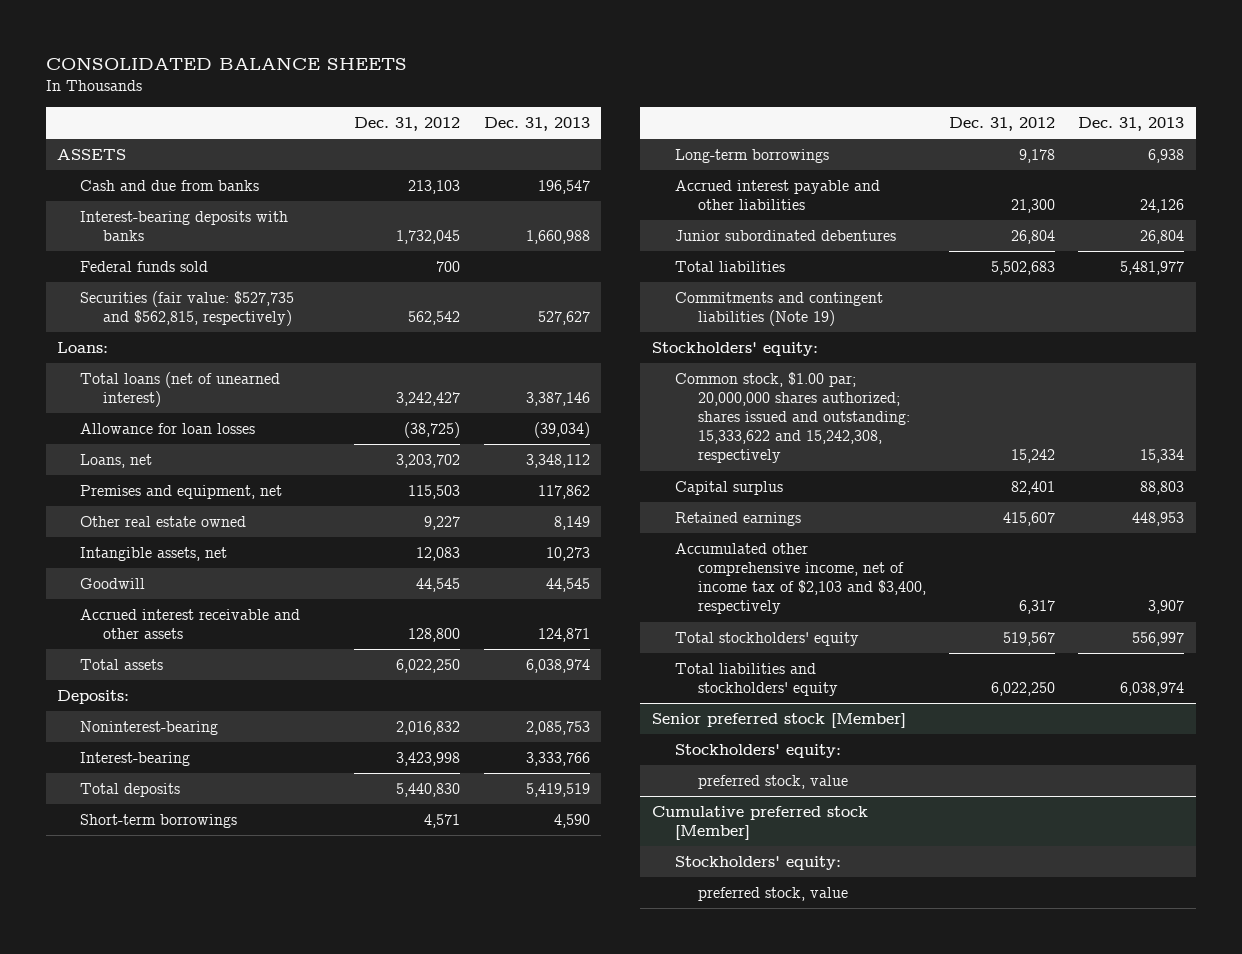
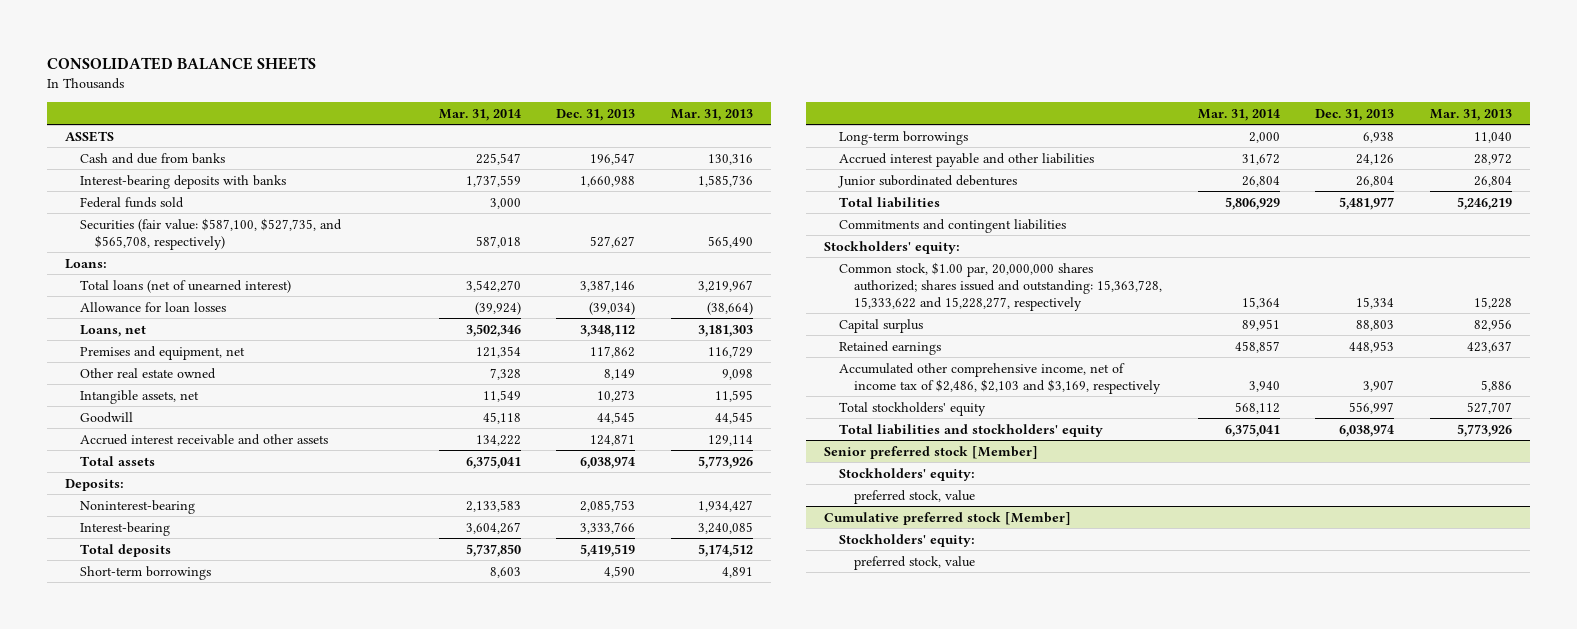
- | Dec. 31, 2012 | Dec. 31, 2013
+ | Mar. 31, 2014 | Dec. 31, 2013 | Mar. 31, 2013
- Securities (fair value: $527,735 and $562,815, respectively) | 562,542 | 527,627
+ Securities (fair value: $587,100, $527,735, and $565,708, respectively) | 587,018 | 527,627 | 565,490
- Commitments and contingent liabilities (Note 19)
+ Commitments and contingent liabilities
- Common stock, $1.00 par; 20,000,000 shares authorized; shares issued and outstanding: 15,333,622 and 15,242,308, respectively | 15,242 | 15,334
+ Common stock, $1.00 par, 20,000,000 shares authorized; shares issued and outstanding: 15,363,728, 15,333,622 and 15,228,277, respectively | 15,364 | 15,334 | 15,228
- Accumulated other comprehensive income, net of income tax of $2,103 and $3,400, respectively | 6,317 | 3,907
+ Accumulated other comprehensive income, net of income tax of $2,486, $2,103 and $3,169, respectively | 3,940 | 3,907 | 5,886

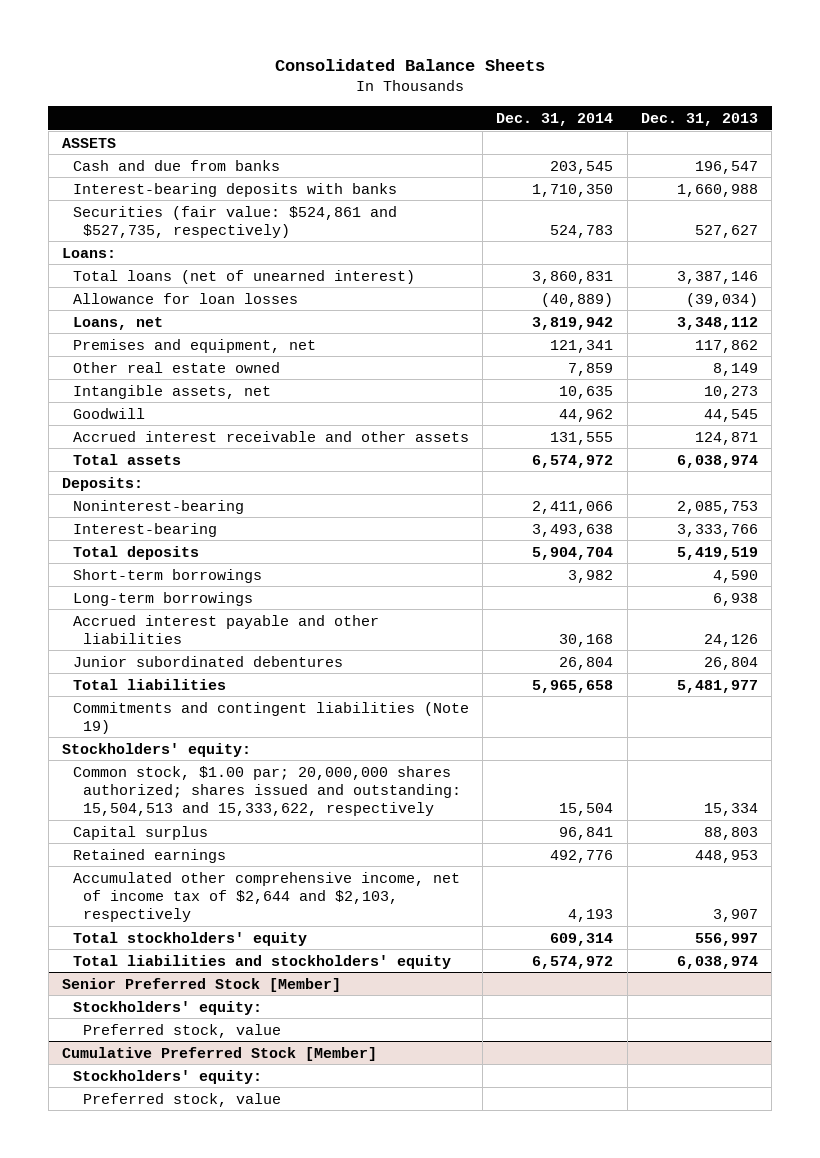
- CONSOLIDATED BALANCE SHEETS
+ Consolidated Balance Sheets
- | Mar. 31, 2014 | Dec. 31, 2013 | Mar. 31, 2013
+ | Dec. 31, 2014 | Dec. 31, 2013
- Federal funds sold | 3,000 | |
- Securities (fair value: $587,100, $527,735, and $565,708, respectively) | 587,018 | 527,627 | 565,490
+ Securities (fair value: $524,861 and $527,735, respectively) | 524,783 | 527,627
- Commitments and contingent liabilities
+ Commitments and contingent liabilities (Note 19)
- Common stock, $1.00 par, 20,000,000 shares authorized; shares issued and outstanding: 15,363,728, 15,333,622 and 15,228,277, respectively | 15,364 | 15,334 | 15,228
+ Common stock, $1.00 par; 20,000,000 shares authorized; shares issued and outstanding: 15,504,513 and 15,333,622, respectively | 15,504 | 15,334
- Accumulated other comprehensive income, net of income tax of $2,486, $2,103 and $3,169, respectively | 3,940 | 3,907 | 5,886
+ Accumulated other comprehensive income, net of income tax of $2,644 and $2,103, respectively | 4,193 | 3,907
- Senior preferred stock [Member]
+ Senior Preferred Stock [Member]
- preferred stock, value
- Cumulative preferred stock [Member]
+ Preferred stock, value
+ Cumulative Preferred Stock [Member]
- preferred stock, value
+ Preferred stock, value

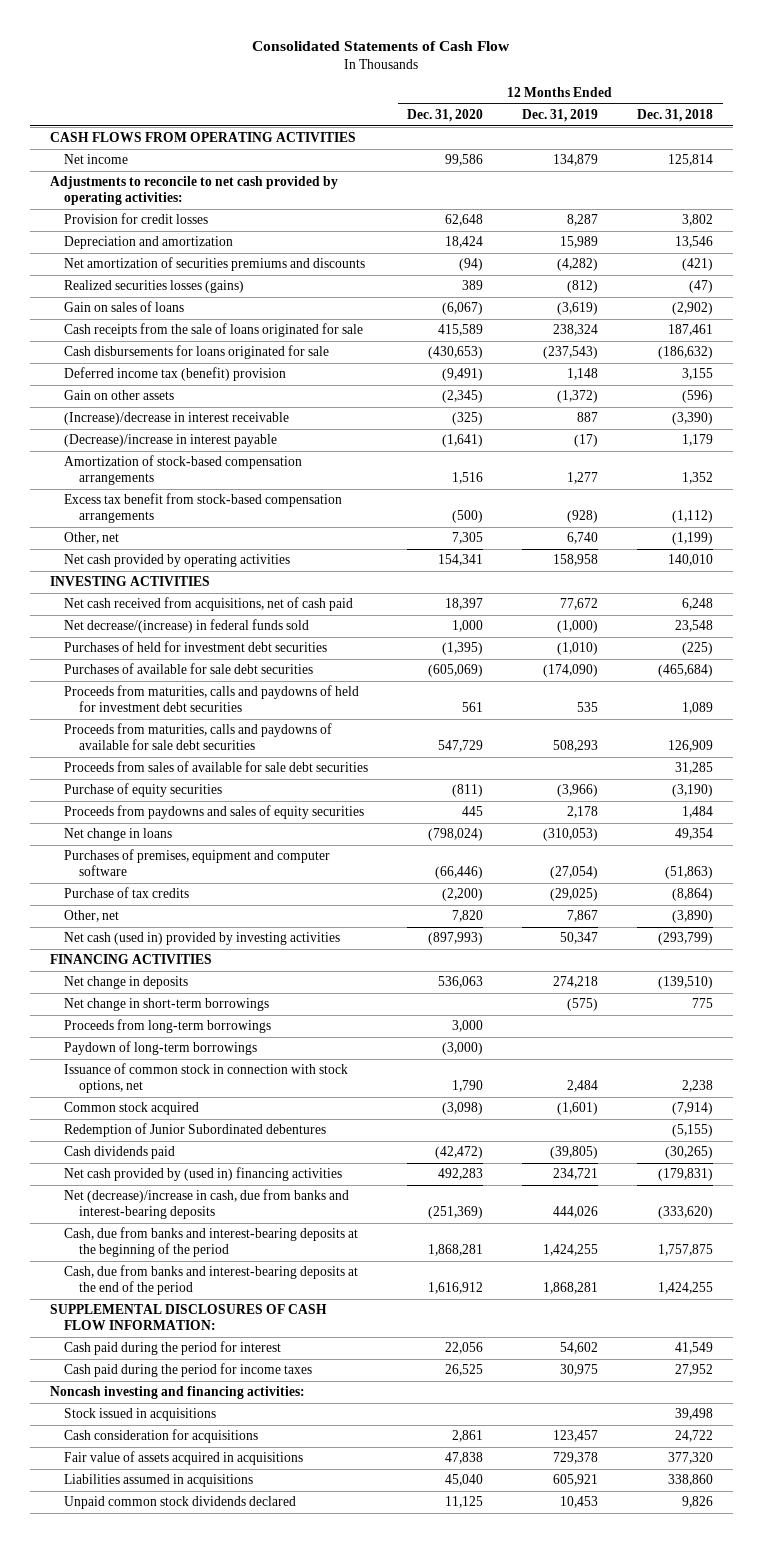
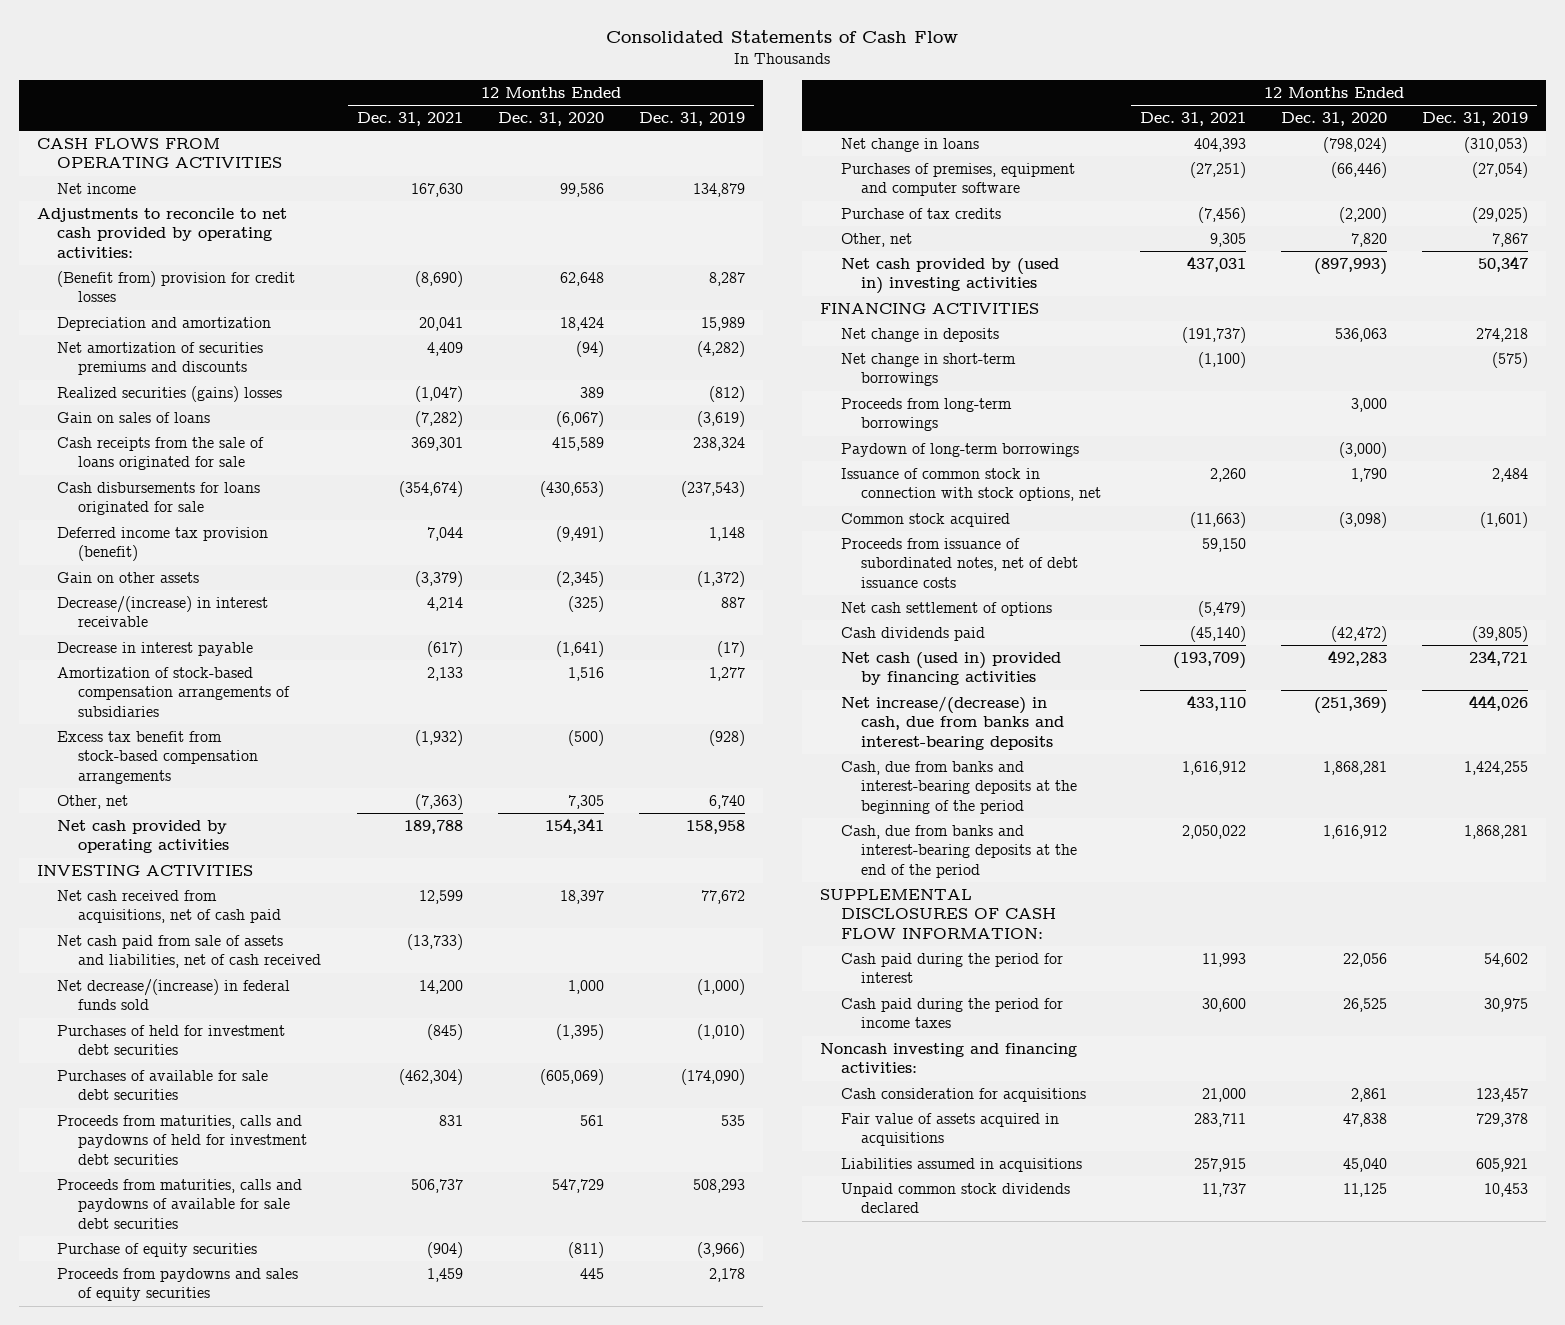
- | 12 Months Ended Dec. 31, 2020 | 12 Months Ended Dec. 31, 2019 | 12 Months Ended Dec. 31, 2018
+ | 12 Months Ended Dec. 31, 2021 | 12 Months Ended Dec. 31, 2020 | 12 Months Ended Dec. 31, 2019
- Provision for credit losses | 62,648 | 8,287 | 3,802
+ (Benefit from) provision for credit losses | (8,690) | 62,648 | 8,287
- Realized securities losses (gains) | 389 | (812) | (47)
+ Realized securities (gains) losses | (1,047) | 389 | (812)
- Deferred income tax (benefit) provision | (9,491) | 1,148 | 3,155
+ Deferred income tax provision (benefit) | 7,044 | (9,491) | 1,148
- (Increase)/decrease in interest receivable | (325) | 887 | (3,390)
- (Decrease)/increase in interest payable | (1,641) | (17) | 1,179
- Amortization of stock-based compensation arrangements | 1,516 | 1,277 | 1,352
+ Decrease/(increase) in interest receivable | 4,214 | (325) | 887
+ Decrease in interest payable | (617) | (1,641) | (17)
+ Amortization of stock-based compensation arrangements of subsidiaries | 2,133 | 1,516 | 1,277
+ Net cash paid from sale of assets and liabilities, net of cash received | (13,733) | |
- Proceeds from sales of available for sale debt securities | | | 31,285
- Net cash (used in) provided by investing activities | (897,993) | 50,347 | (293,799)
+ Net cash provided by (used in) investing activities | 437,031 | (897,993) | 50,347
- Redemption of Junior Subordinated debentures | | | (5,155)
+ Proceeds from issuance of subordinated notes, net of debt issuance costs | 59,150 | |
+ Net cash settlement of options | (5,479) | |
- Net cash provided by (used in) financing activities | 492,283 | 234,721 | (179,831)
- Net (decrease)/increase in cash, due from banks and interest-bearing deposits | (251,369) | 444,026 | (333,620)
+ Net cash (used in) provided by financing activities | (193,709) | 492,283 | 234,721
+ Net increase/(decrease) in cash, due from banks and interest-bearing deposits | 433,110 | (251,369) | 444,026
- Stock issued in acquisitions | | | 39,498

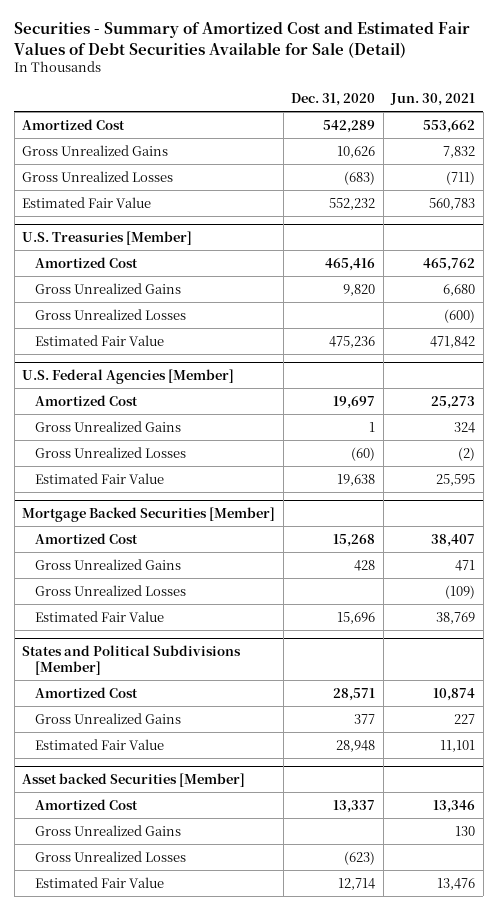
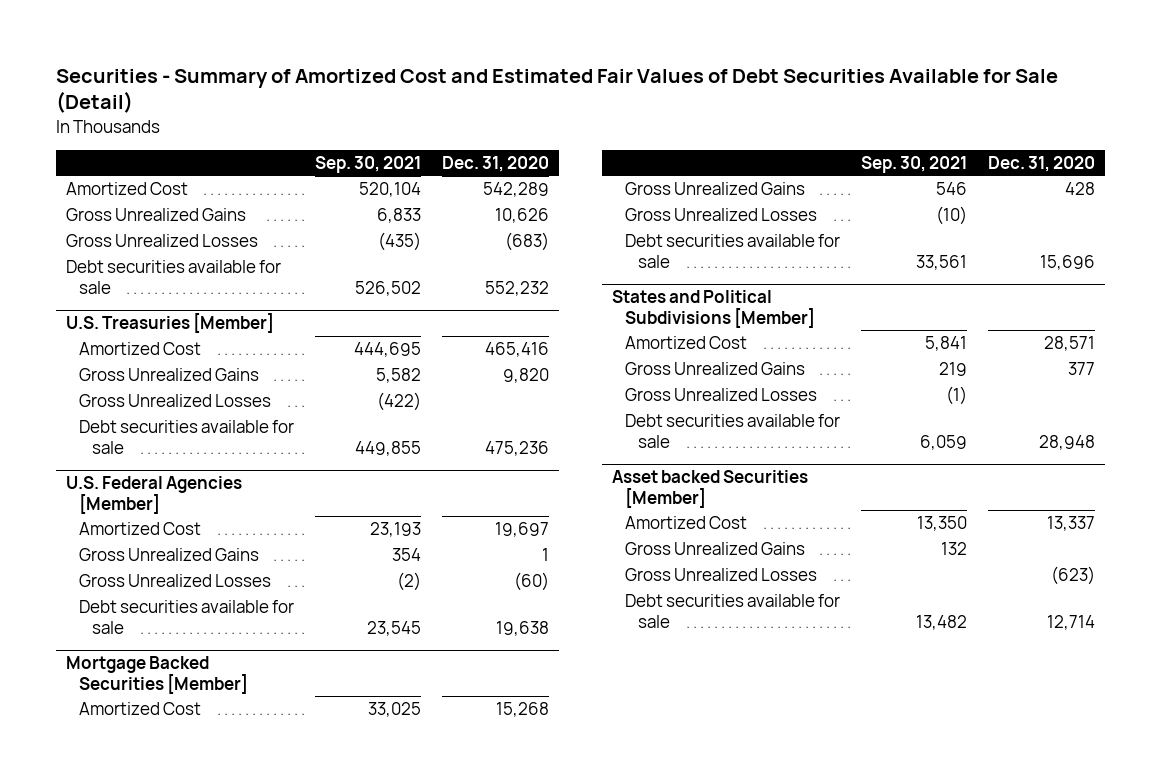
- | Dec. 31, 2020 | Jun. 30, 2021
+ | Sep. 30, 2021 | Dec. 31, 2020
- Estimated Fair Value | 552,232 | 560,783
+ Debt securities available for sale | 526,502 | 552,232
@ U.S. Treasuries [Member]
- Estimated Fair Value | 475,236 | 471,842
+ Debt securities available for sale | 449,855 | 475,236
@ U.S. Federal Agencies [Member]
- Estimated Fair Value | 19,638 | 25,595
+ Debt securities available for sale | 23,545 | 19,638
@ Mortgage Backed Securities [Member]
- Estimated Fair Value | 15,696 | 38,769
+ Debt securities available for sale | 33,561 | 15,696
@ States and Political Subdivisions [Member]
- Estimated Fair Value | 28,948 | 11,101
+ Gross Unrealized Losses | (1) |
+ Debt securities available for sale | 6,059 | 28,948
@ Asset backed Securities [Member]
- Estimated Fair Value | 12,714 | 13,476
+ Debt securities available for sale | 13,482 | 12,714

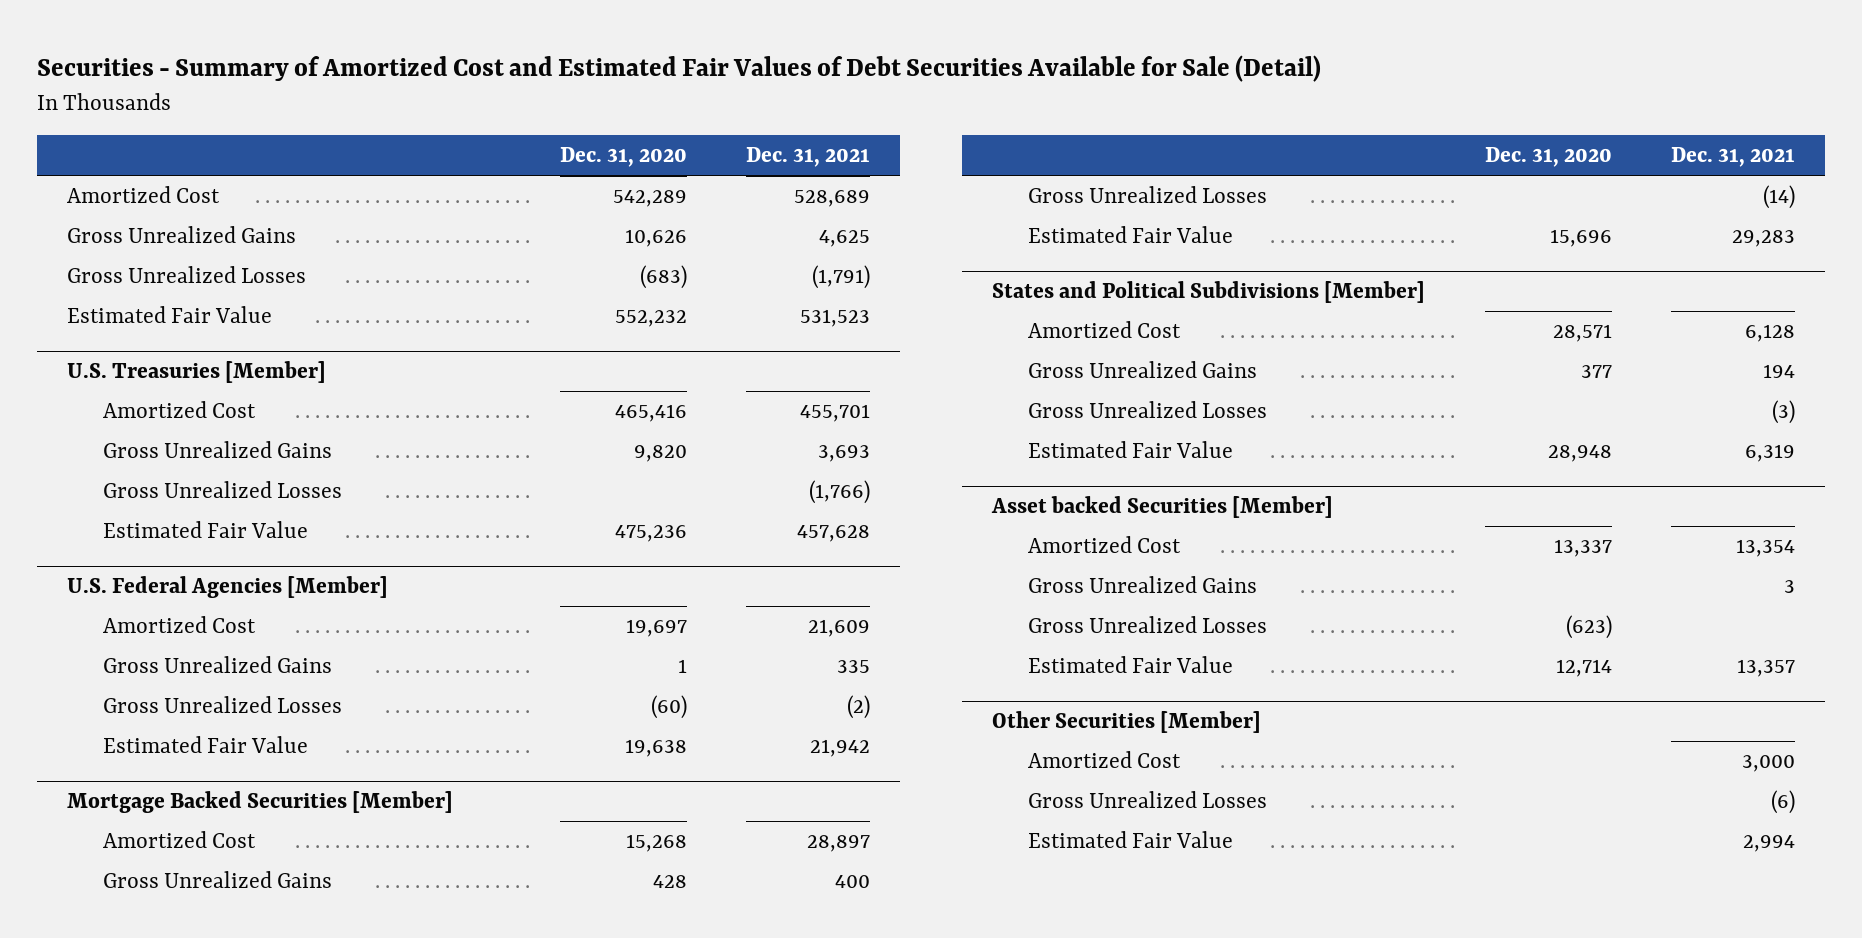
- | Sep. 30, 2021 | Dec. 31, 2020
+ | Dec. 31, 2020 | Dec. 31, 2021
- Debt securities available for sale | 526,502 | 552,232
+ Estimated Fair Value | 552,232 | 531,523
@ U.S. Treasuries [Member]
- Debt securities available for sale | 449,855 | 475,236
+ Estimated Fair Value | 475,236 | 457,628
@ U.S. Federal Agencies [Member]
- Debt securities available for sale | 23,545 | 19,638
+ Estimated Fair Value | 19,638 | 21,942
@ Mortgage Backed Securities [Member]
- Debt securities available for sale | 33,561 | 15,696
+ Estimated Fair Value | 15,696 | 29,283
@ States and Political Subdivisions [Member]
- Debt securities available for sale | 6,059 | 28,948
+ Estimated Fair Value | 28,948 | 6,319
@ Asset backed Securities [Member]
- Debt securities available for sale | 13,482 | 12,714
+ Estimated Fair Value | 12,714 | 13,357
+ Other Securities [Member]
+ Amortized Cost | | 3,000
+ Gross Unrealized Losses | | (6)
+ Estimated Fair Value | | 2,994

